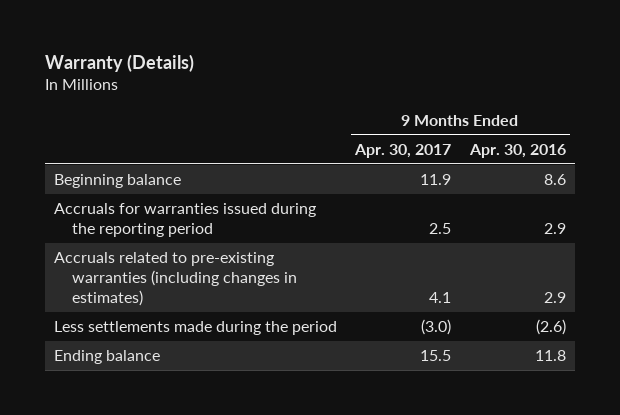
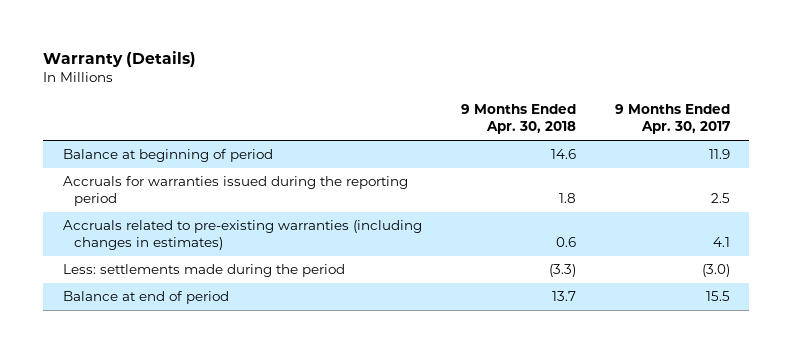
- | 9 Months Ended Apr. 30, 2017 | 9 Months Ended Apr. 30, 2016
+ | 9 Months Ended Apr. 30, 2018 | 9 Months Ended Apr. 30, 2017
- Beginning balance | 11.9 | 8.6
+ Balance at beginning of period | 14.6 | 11.9
- Less settlements made during the period | (3.0) | (2.6)
- Ending balance | 15.5 | 11.8
+ Less: settlements made during the period | (3.3) | (3.0)
+ Balance at end of period | 13.7 | 15.5

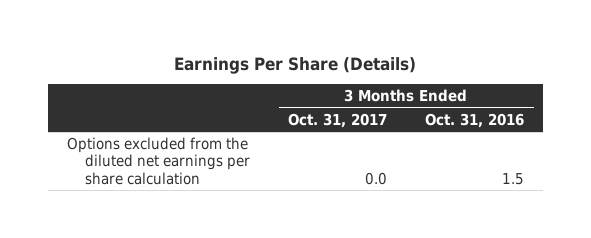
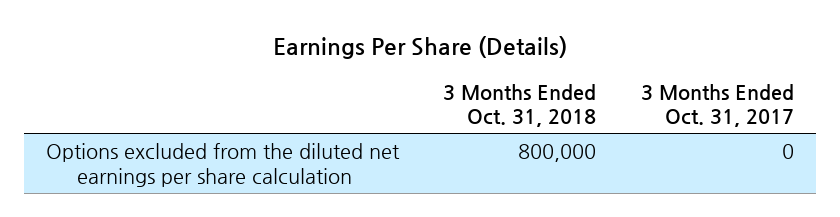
- | 3 Months Ended Oct. 31, 2017 | 3 Months Ended Oct. 31, 2016
+ | 3 Months Ended Oct. 31, 2018 | 3 Months Ended Oct. 31, 2017
- Options excluded from the diluted net earnings per share calculation | 0.0 | 1.5
+ Options excluded from the diluted net earnings per share calculation | 800,000 | 0

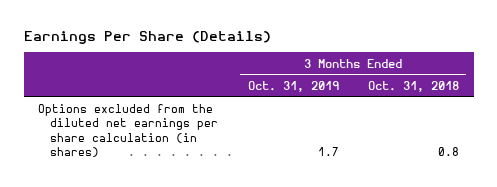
- | 3 Months Ended Oct. 31, 2018 | 3 Months Ended Oct. 31, 2017
+ | 3 Months Ended Oct. 31, 2019 | 3 Months Ended Oct. 31, 2018
- Options excluded from the diluted net earnings per share calculation | 800,000 | 0
+ Options excluded from the diluted net earnings per share calculation (in shares) | 1.7 | 0.8

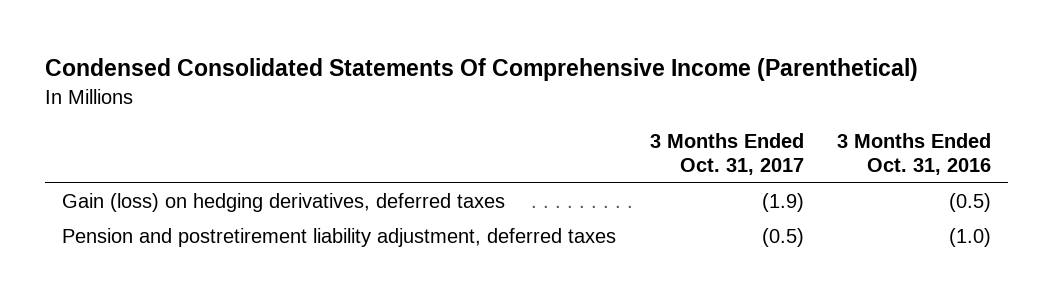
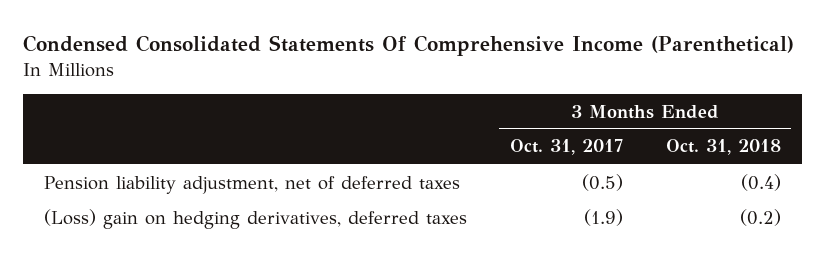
- | 3 Months Ended Oct. 31, 2017 | 3 Months Ended Oct. 31, 2016
+ | 3 Months Ended Oct. 31, 2017 | 3 Months Ended Oct. 31, 2018
- Gain (loss) on hedging derivatives, deferred taxes | (1.9) | (0.5)
- Pension and postretirement liability adjustment, deferred taxes | (0.5) | (1.0)
+ Pension liability adjustment, net of deferred taxes | (0.5) | (0.4)
+ (Loss) gain on hedging derivatives, deferred taxes | (1.9) | (0.2)

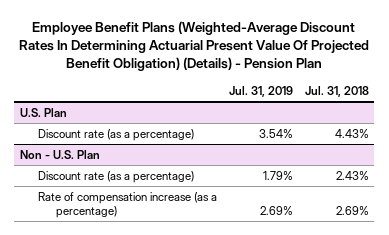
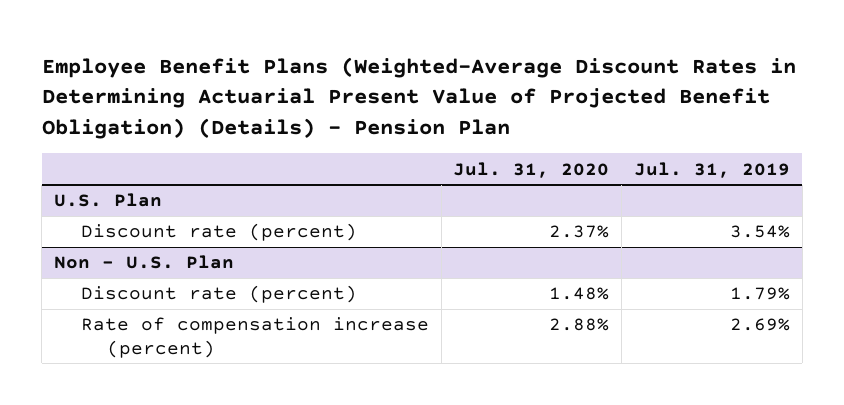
- Employee Benefit Plans (Weighted-Average Discount Rates In Determining Actuarial Present Value Of Projected Benefit Obligation) (Details) - Pension Plan
+ Employee Benefit Plans (Weighted-Average Discount Rates in Determining Actuarial Present Value of Projected Benefit Obligation) (Details) - Pension Plan
- | Jul. 31, 2019 | Jul. 31, 2018
+ | Jul. 31, 2020 | Jul. 31, 2019
@ U.S. Plan
- Discount rate (as a percentage) | 3.54% | 4.43%
+ Discount rate (percent) | 2.37% | 3.54%
@ Non - U.S. Plan
- Discount rate (as a percentage) | 1.79% | 2.43%
- Rate of compensation increase (as a percentage) | 2.69% | 2.69%
+ Discount rate (percent) | 1.48% | 1.79%
+ Rate of compensation increase (percent) | 2.88% | 2.69%

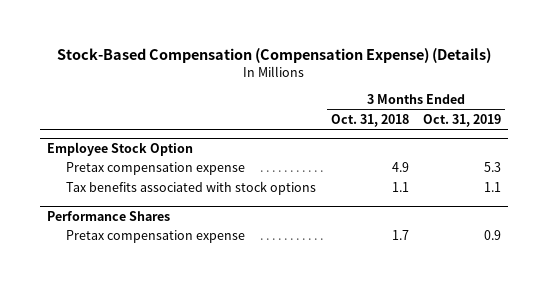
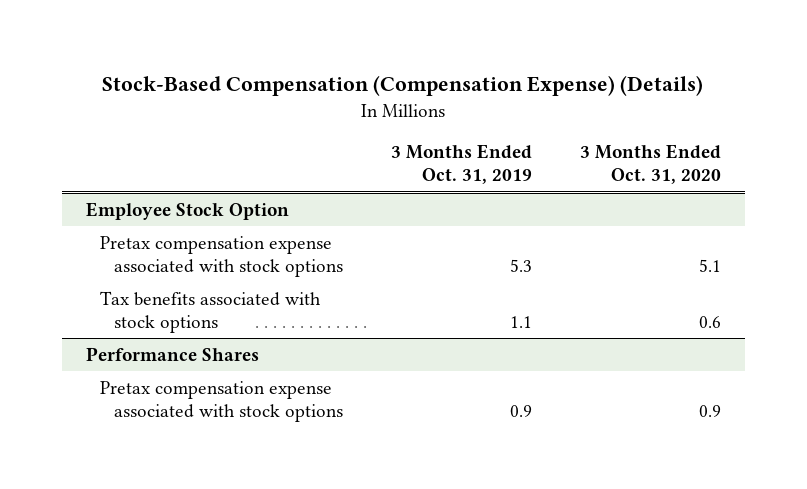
- | 3 Months Ended Oct. 31, 2018 | 3 Months Ended Oct. 31, 2019
+ | 3 Months Ended Oct. 31, 2019 | 3 Months Ended Oct. 31, 2020
@ Employee Stock Option
- Pretax compensation expense | 4.9 | 5.3
+ Pretax compensation expense associated with stock options | 5.3 | 5.1
@ Performance Shares
- Pretax compensation expense | 1.7 | 0.9
+ Pretax compensation expense associated with stock options | 0.9 | 0.9

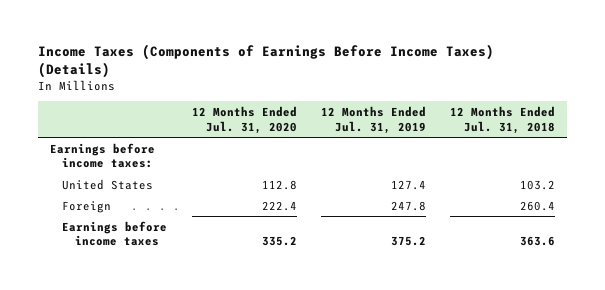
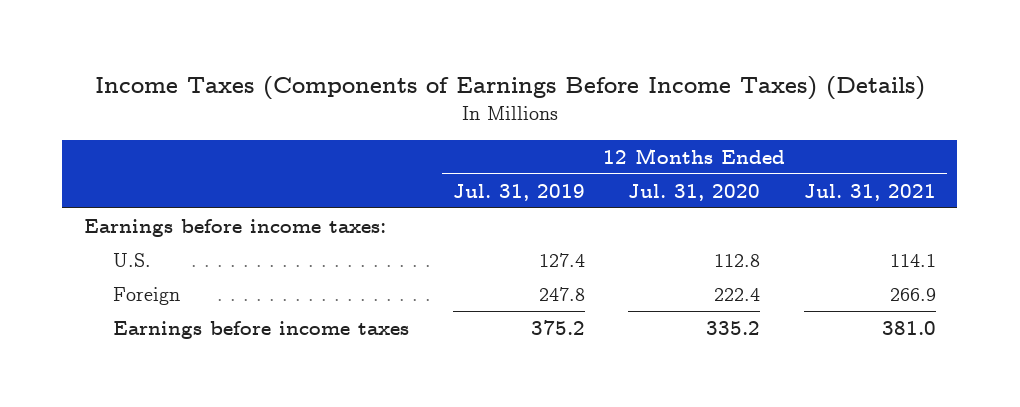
- | 12 Months Ended Jul. 31, 2020 | 12 Months Ended Jul. 31, 2019 | 12 Months Ended Jul. 31, 2018
+ | 12 Months Ended Jul. 31, 2019 | 12 Months Ended Jul. 31, 2020 | 12 Months Ended Jul. 31, 2021
- United States | 112.8 | 127.4 | 103.2
+ U.S. | 127.4 | 112.8 | 114.1

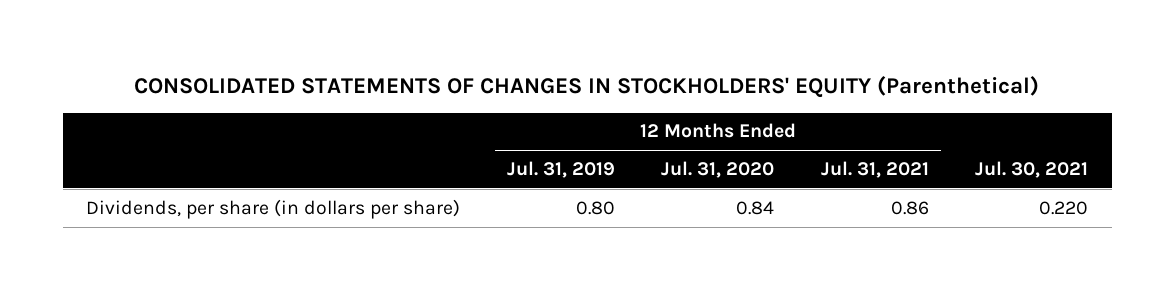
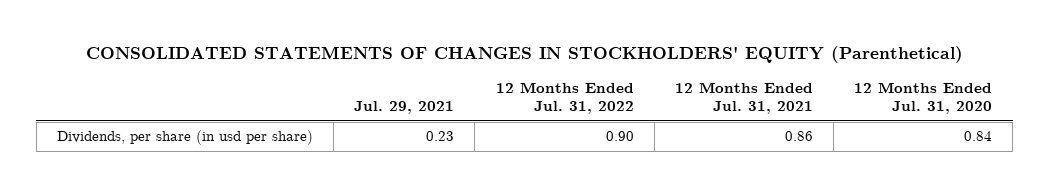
- | 12 Months Ended Jul. 31, 2019 | 12 Months Ended Jul. 31, 2020 | 12 Months Ended Jul. 31, 2021 | Jul. 30, 2021
+ | Jul. 29, 2021 | 12 Months Ended Jul. 31, 2022 | 12 Months Ended Jul. 31, 2021 | 12 Months Ended Jul. 31, 2020
- Dividends, per share (in dollars per share) | 0.80 | 0.84 | 0.86 | 0.220
+ Dividends, per share (in usd per share) | 0.23 | 0.90 | 0.86 | 0.84

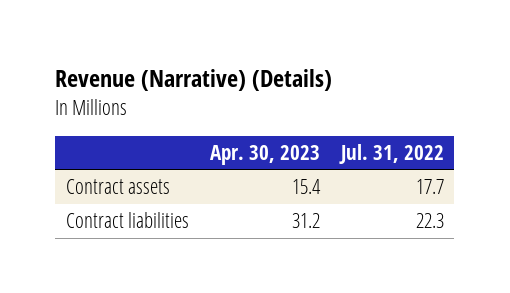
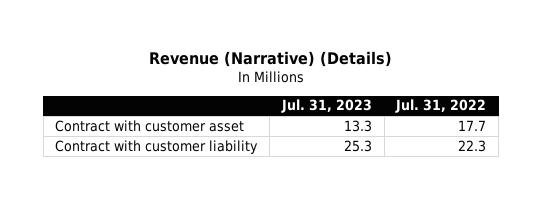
- | Apr. 30, 2023 | Jul. 31, 2022
+ | Jul. 31, 2023 | Jul. 31, 2022
- Contract assets | 15.4 | 17.7
- Contract liabilities | 31.2 | 22.3
+ Contract with customer asset | 13.3 | 17.7
+ Contract with customer liability | 25.3 | 22.3

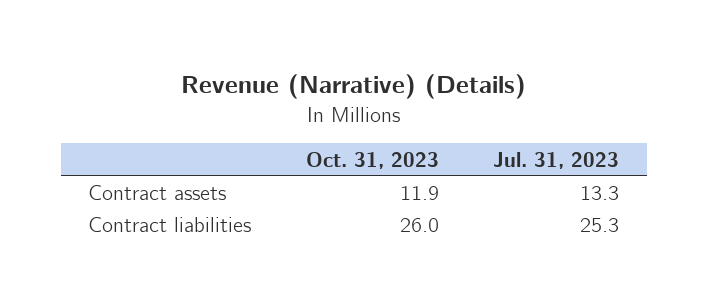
- | Jul. 31, 2023 | Jul. 31, 2022
+ | Oct. 31, 2023 | Jul. 31, 2023
- Contract with customer asset | 13.3 | 17.7
- Contract with customer liability | 25.3 | 22.3
+ Contract assets | 11.9 | 13.3
+ Contract liabilities | 26.0 | 25.3

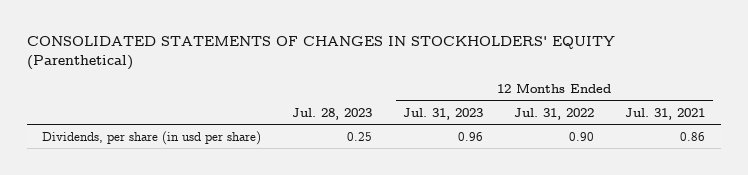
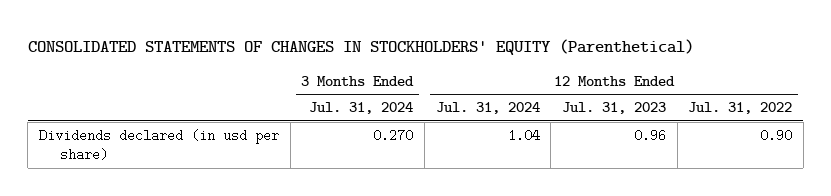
- | Jul. 28, 2023 | 12 Months Ended Jul. 31, 2023 | 12 Months Ended Jul. 31, 2022 | 12 Months Ended Jul. 31, 2021
+ | 3 Months Ended Jul. 31, 2024 | 12 Months Ended Jul. 31, 2024 | 12 Months Ended Jul. 31, 2023 | 12 Months Ended Jul. 31, 2022
- Dividends, per share (in usd per share) | 0.25 | 0.96 | 0.90 | 0.86
+ Dividends declared (in usd per share) | 0.270 | 1.04 | 0.96 | 0.90

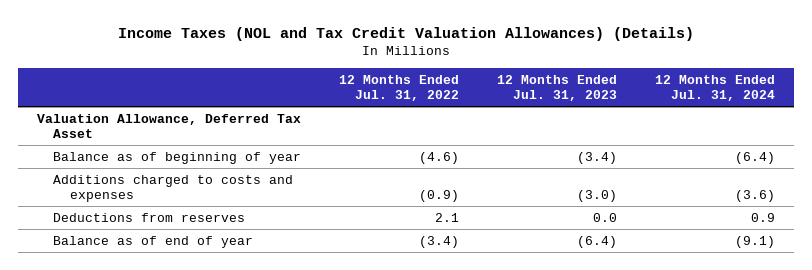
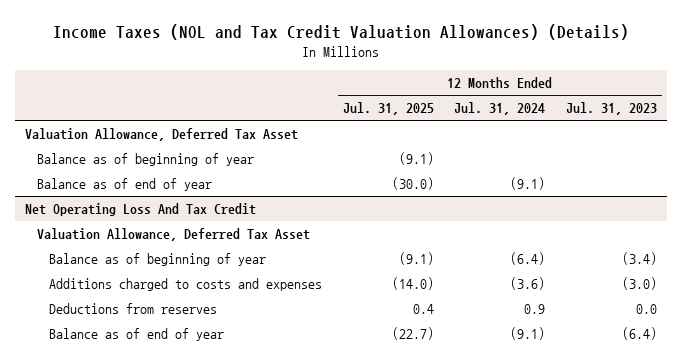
- | 12 Months Ended Jul. 31, 2022 | 12 Months Ended Jul. 31, 2023 | 12 Months Ended Jul. 31, 2024
+ | 12 Months Ended Jul. 31, 2025 | 12 Months Ended Jul. 31, 2024 | 12 Months Ended Jul. 31, 2023
+ Balance as of beginning of year | (9.1) | |
+ Balance as of end of year | (30.0) | (9.1) |
+ Net Operating Loss And Tax Credit
+ Valuation Allowance, Deferred Tax Asset

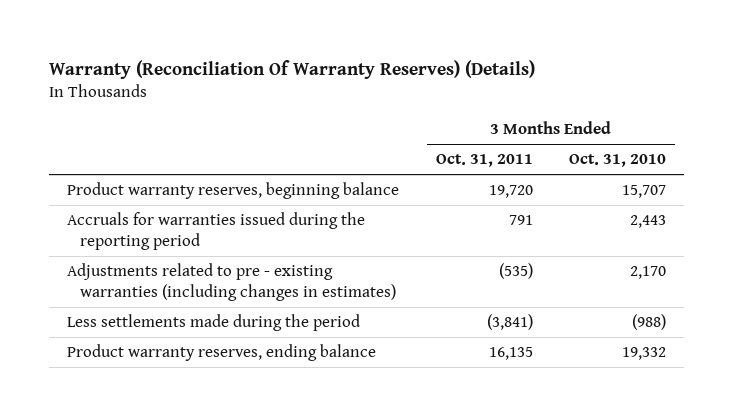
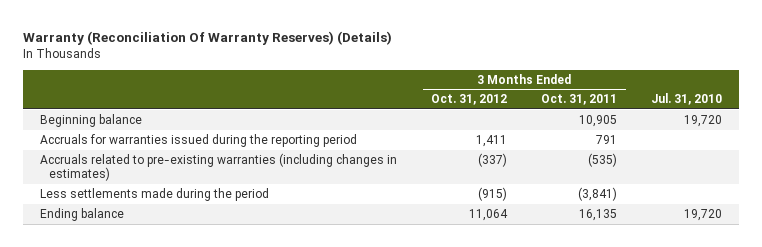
- | 3 Months Ended Oct. 31, 2011 | 3 Months Ended Oct. 31, 2010
+ | 3 Months Ended Oct. 31, 2012 | 3 Months Ended Oct. 31, 2011 | Jul. 31, 2010
- Product warranty reserves, beginning balance | 19,720 | 15,707
+ Beginning balance | | 10,905 | 19,720
- Adjustments related to pre - existing warranties (including changes in estimates) | (535) | 2,170
+ Accruals related to pre-existing warranties (including changes in estimates) | (337) | (535) |
- Product warranty reserves, ending balance | 16,135 | 19,332
+ Ending balance | 11,064 | 16,135 | 19,720

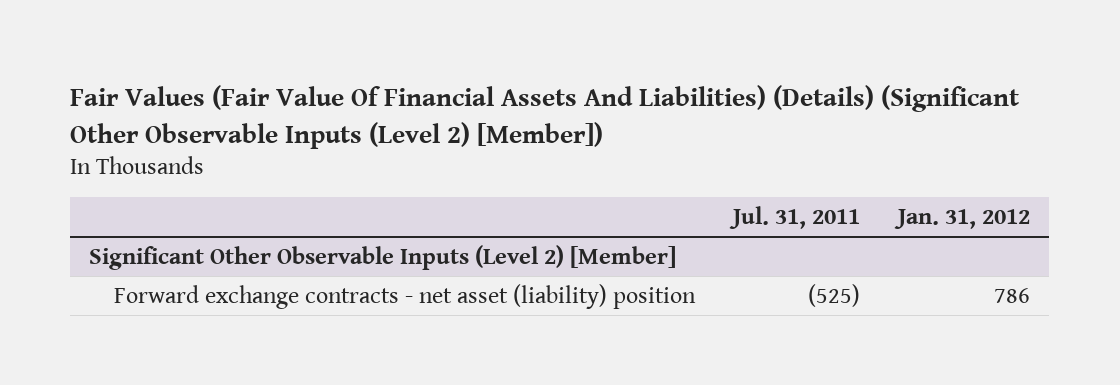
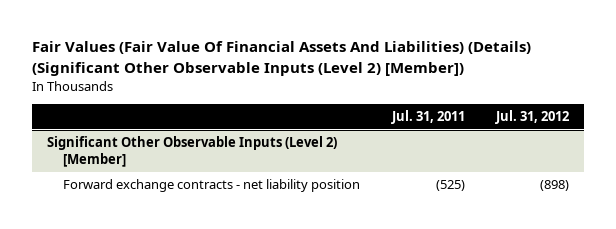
- | Jul. 31, 2011 | Jan. 31, 2012
+ | Jul. 31, 2011 | Jul. 31, 2012
@ Significant Other Observable Inputs (Level 2) [Member]
- Forward exchange contracts - net asset (liability) position | (525) | 786
+ Forward exchange contracts - net liability position | (525) | (898)

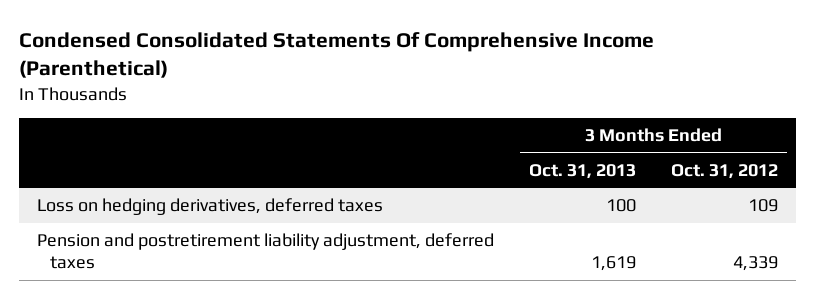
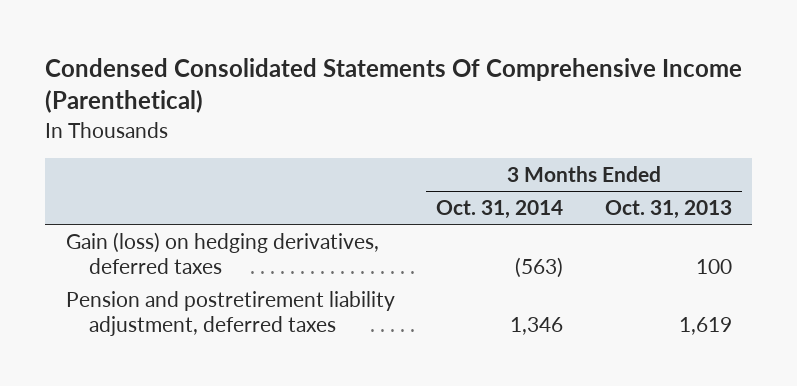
- | 3 Months Ended Oct. 31, 2013 | 3 Months Ended Oct. 31, 2012
+ | 3 Months Ended Oct. 31, 2014 | 3 Months Ended Oct. 31, 2013
- Loss on hedging derivatives, deferred taxes | 100 | 109
+ Gain (loss) on hedging derivatives, deferred taxes | (563) | 100

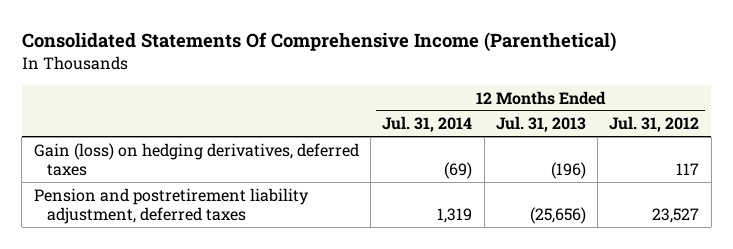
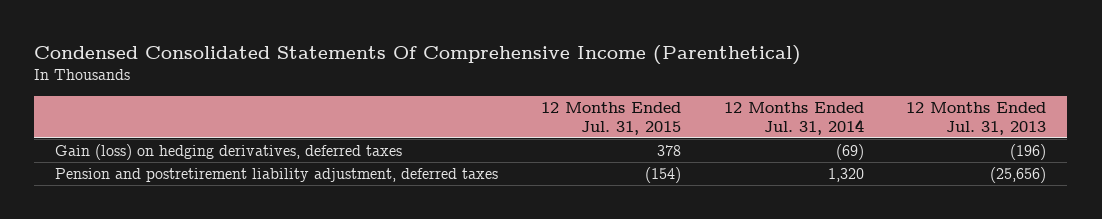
- Consolidated Statements Of Comprehensive Income (Parenthetical)
+ Condensed Consolidated Statements Of Comprehensive Income (Parenthetical)
- | 12 Months Ended Jul. 31, 2014 | 12 Months Ended Jul. 31, 2013 | 12 Months Ended Jul. 31, 2012
+ | 12 Months Ended Jul. 31, 2015 | 12 Months Ended Jul. 31, 2014 | 12 Months Ended Jul. 31, 2013
- Pension and postretirement liability adjustment, deferred taxes | 1,319 | (25,656) | 23,527
+ Pension and postretirement liability adjustment, deferred taxes | (154) | 1,320 | (25,656)

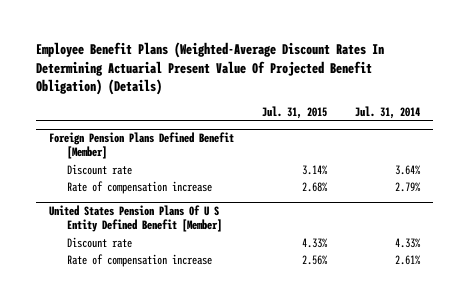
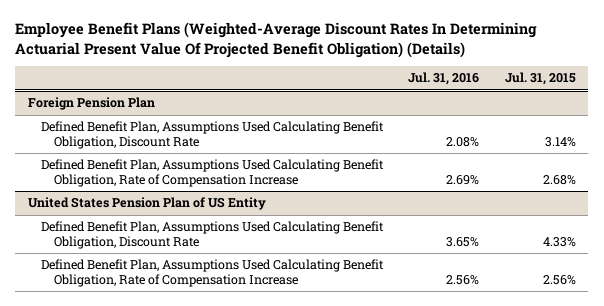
- | Jul. 31, 2015 | Jul. 31, 2014
+ | Jul. 31, 2016 | Jul. 31, 2015
- Foreign Pension Plans Defined Benefit [Member]
- Discount rate | 3.14% | 3.64%
- Rate of compensation increase | 2.68% | 2.79%
- United States Pension Plans Of U S Entity Defined Benefit [Member]
- Discount rate | 4.33% | 4.33%
- Rate of compensation increase | 2.56% | 2.61%
+ Foreign Pension Plan
+ Defined Benefit Plan, Assumptions Used Calculating Benefit Obligation, Discount Rate | 2.08% | 3.14%
+ Defined Benefit Plan, Assumptions Used Calculating Benefit Obligation, Rate of Compensation Increase | 2.69% | 2.68%
+ United States Pension Plan of US Entity
+ Defined Benefit Plan, Assumptions Used Calculating Benefit Obligation, Discount Rate | 3.65% | 4.33%
+ Defined Benefit Plan, Assumptions Used Calculating Benefit Obligation, Rate of Compensation Increase | 2.56% | 2.56%

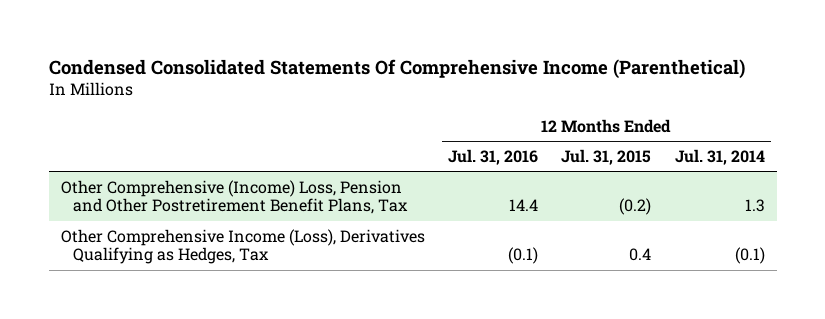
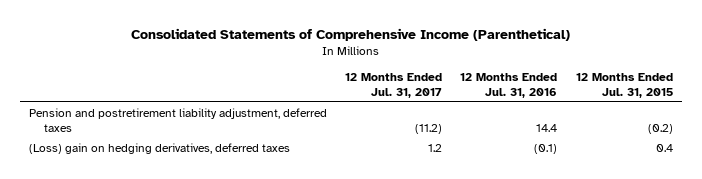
- Condensed Consolidated Statements Of Comprehensive Income (Parenthetical)
+ Consolidated Statements of Comprehensive Income (Parenthetical)
- | 12 Months Ended Jul. 31, 2016 | 12 Months Ended Jul. 31, 2015 | 12 Months Ended Jul. 31, 2014
+ | 12 Months Ended Jul. 31, 2017 | 12 Months Ended Jul. 31, 2016 | 12 Months Ended Jul. 31, 2015
- Other Comprehensive (Income) Loss, Pension and Other Postretirement Benefit Plans, Tax | 14.4 | (0.2) | 1.3
- Other Comprehensive Income (Loss), Derivatives Qualifying as Hedges, Tax | (0.1) | 0.4 | (0.1)
+ Pension and postretirement liability adjustment, deferred taxes | (11.2) | 14.4 | (0.2)
+ (Loss) gain on hedging derivatives, deferred taxes | 1.2 | (0.1) | 0.4

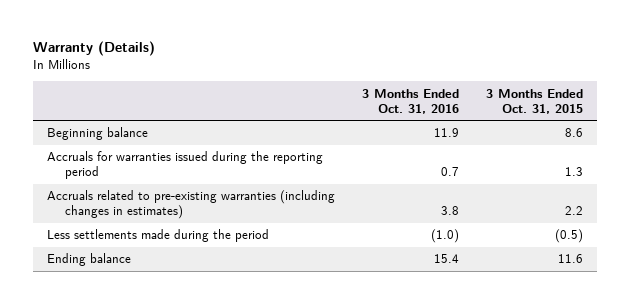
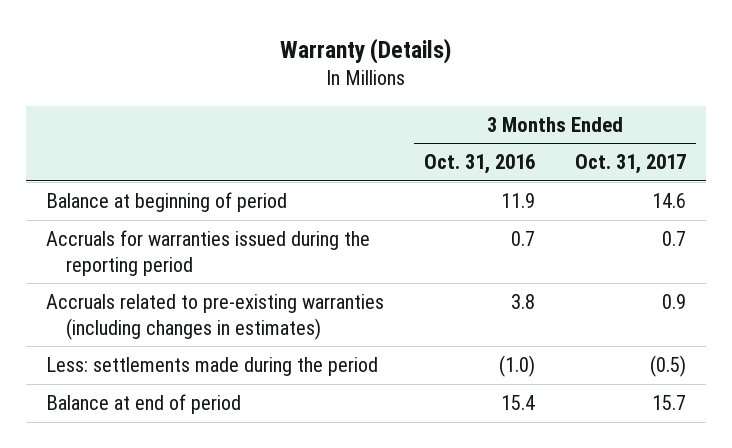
- | 3 Months Ended Oct. 31, 2016 | 3 Months Ended Oct. 31, 2015
+ | 3 Months Ended Oct. 31, 2016 | 3 Months Ended Oct. 31, 2017
- Beginning balance | 11.9 | 8.6
+ Balance at beginning of period | 11.9 | 14.6
- Less settlements made during the period | (1.0) | (0.5)
- Ending balance | 15.4 | 11.6
+ Less: settlements made during the period | (1.0) | (0.5)
+ Balance at end of period | 15.4 | 15.7

